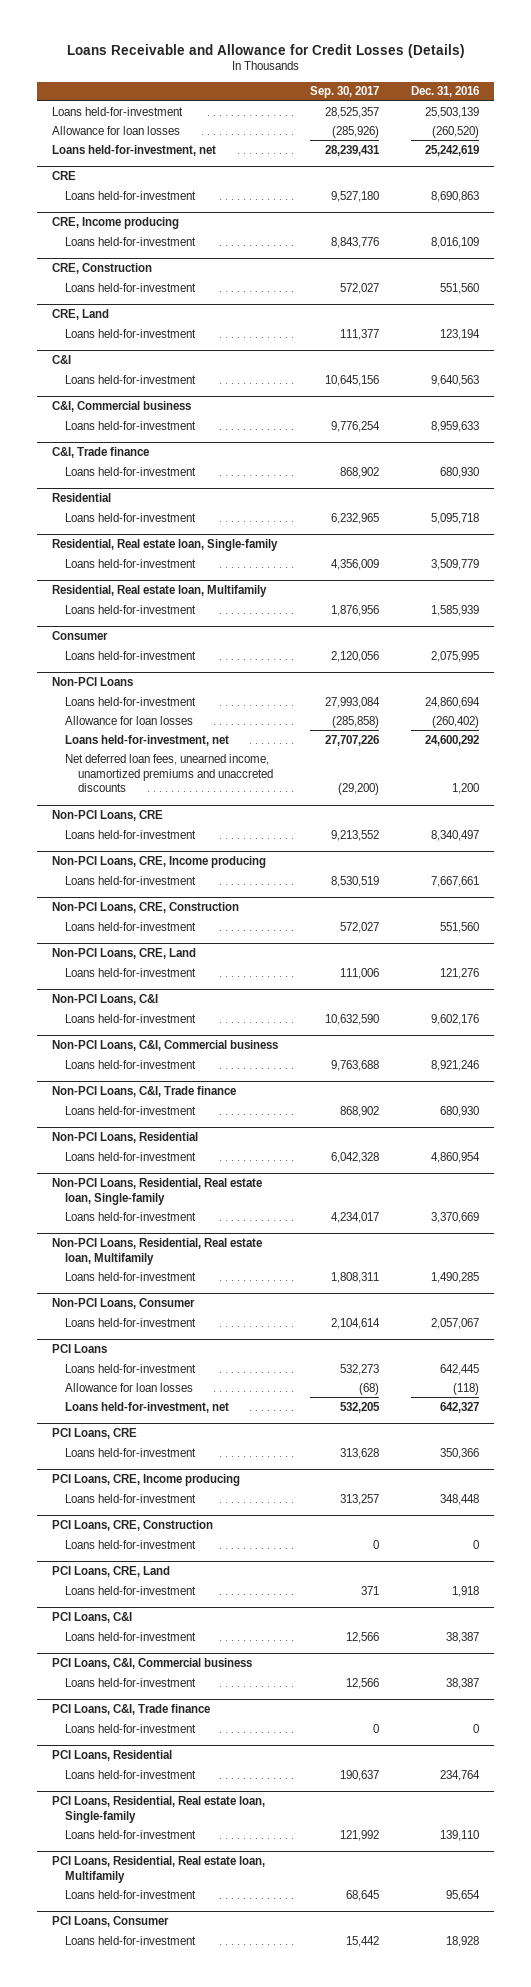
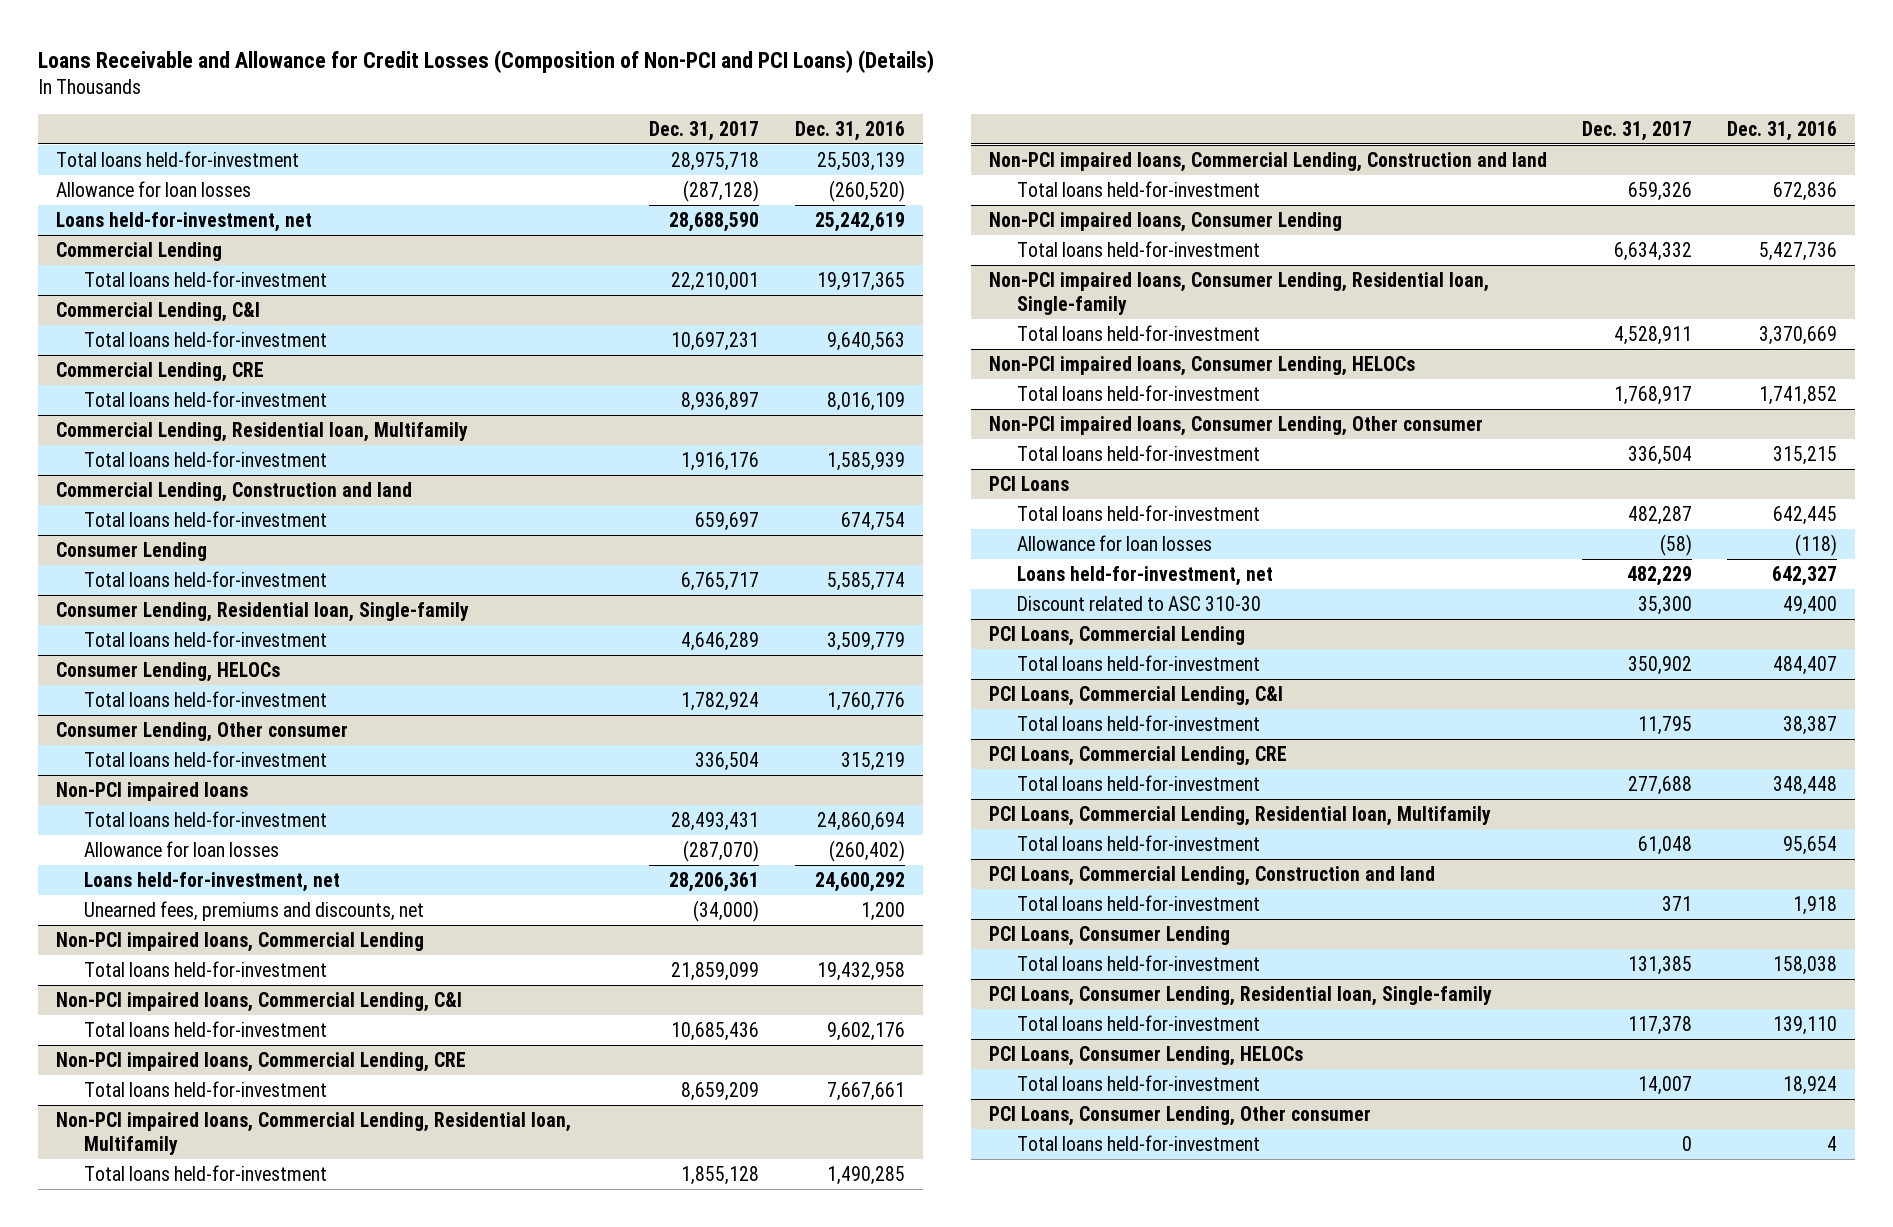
- Loans Receivable and Allowance for Credit Losses (Details)
+ Loans Receivable and Allowance for Credit Losses (Composition of Non-PCI and PCI Loans) (Details)
- | Sep. 30, 2017 | Dec. 31, 2016
+ | Dec. 31, 2017 | Dec. 31, 2016
- Loans held-for-investment | 28,525,357 | 25,503,139
+ Total loans held-for-investment | 28,975,718 | 25,503,139
- CRE
- Loans held-for-investment | 9,527,180 | 8,690,863
- CRE, Income producing
- Loans held-for-investment | 8,843,776 | 8,016,109
- CRE, Construction
- Loans held-for-investment | 572,027 | 551,560
- CRE, Land
- Loans held-for-investment | 111,377 | 123,194
- C&I
- Loans held-for-investment | 10,645,156 | 9,640,563
- C&I, Commercial business
- Loans held-for-investment | 9,776,254 | 8,959,633
- C&I, Trade finance
- Loans held-for-investment | 868,902 | 680,930
- Residential
- Loans held-for-investment | 6,232,965 | 5,095,718
- Residential, Real estate loan, Single-family
- Loans held-for-investment | 4,356,009 | 3,509,779
- Residential, Real estate loan, Multifamily
- Loans held-for-investment | 1,876,956 | 1,585,939
- Consumer
- Loans held-for-investment | 2,120,056 | 2,075,995
- Non-PCI Loans
- Loans held-for-investment | 27,993,084 | 24,860,694
+ Commercial Lending
+ Total loans held-for-investment | 22,210,001 | 19,917,365
+ Commercial Lending, C&I
+ Total loans held-for-investment | 10,697,231 | 9,640,563
+ Commercial Lending, CRE
+ Total loans held-for-investment | 8,936,897 | 8,016,109
+ Commercial Lending, Residential loan, Multifamily
+ Total loans held-for-investment | 1,916,176 | 1,585,939
+ Commercial Lending, Construction and land
+ Total loans held-for-investment | 659,697 | 674,754
+ Consumer Lending
+ Total loans held-for-investment | 6,765,717 | 5,585,774
+ Consumer Lending, Residential loan, Single-family
+ Total loans held-for-investment | 4,646,289 | 3,509,779
+ Consumer Lending, HELOCs
+ Total loans held-for-investment | 1,782,924 | 1,760,776
+ Consumer Lending, Other consumer
+ Total loans held-for-investment | 336,504 | 315,219
+ Non-PCI impaired loans
+ Total loans held-for-investment | 28,493,431 | 24,860,694
- Net deferred loan fees, unearned income, unamortized premiums and unaccreted discounts | (29,200) | 1,200
- Non-PCI Loans, CRE
- Loans held-for-investment | 9,213,552 | 8,340,497
- Non-PCI Loans, CRE, Income producing
- Loans held-for-investment | 8,530,519 | 7,667,661
- Non-PCI Loans, CRE, Construction
- Loans held-for-investment | 572,027 | 551,560
- Non-PCI Loans, CRE, Land
- Loans held-for-investment | 111,006 | 121,276
- Non-PCI Loans, C&I
- Loans held-for-investment | 10,632,590 | 9,602,176
- Non-PCI Loans, C&I, Commercial business
- Loans held-for-investment | 9,763,688 | 8,921,246
- Non-PCI Loans, C&I, Trade finance
- Loans held-for-investment | 868,902 | 680,930
- Non-PCI Loans, Residential
- Loans held-for-investment | 6,042,328 | 4,860,954
- Non-PCI Loans, Residential, Real estate loan, Single-family
- Loans held-for-investment | 4,234,017 | 3,370,669
- Non-PCI Loans, Residential, Real estate loan, Multifamily
- Loans held-for-investment | 1,808,311 | 1,490,285
- Non-PCI Loans, Consumer
- Loans held-for-investment | 2,104,614 | 2,057,067
+ Unearned fees, premiums and discounts, net | (34,000) | 1,200
+ Non-PCI impaired loans, Commercial Lending
+ Total loans held-for-investment | 21,859,099 | 19,432,958
+ Non-PCI impaired loans, Commercial Lending, C&I
+ Total loans held-for-investment | 10,685,436 | 9,602,176
+ Non-PCI impaired loans, Commercial Lending, CRE
+ Total loans held-for-investment | 8,659,209 | 7,667,661
+ Non-PCI impaired loans, Commercial Lending, Residential loan, Multifamily
+ Total loans held-for-investment | 1,855,128 | 1,490,285
+ Non-PCI impaired loans, Commercial Lending, Construction and land
+ Total loans held-for-investment | 659,326 | 672,836
+ Non-PCI impaired loans, Consumer Lending
+ Total loans held-for-investment | 6,634,332 | 5,427,736
+ Non-PCI impaired loans, Consumer Lending, Residential loan, Single-family
+ Total loans held-for-investment | 4,528,911 | 3,370,669
+ Non-PCI impaired loans, Consumer Lending, HELOCs
+ Total loans held-for-investment | 1,768,917 | 1,741,852
+ Non-PCI impaired loans, Consumer Lending, Other consumer
+ Total loans held-for-investment | 336,504 | 315,215
@ PCI Loans
- Loans held-for-investment | 532,273 | 642,445
+ Total loans held-for-investment | 482,287 | 642,445
- PCI Loans, CRE
- Loans held-for-investment | 313,628 | 350,366
- PCI Loans, CRE, Income producing
- Loans held-for-investment | 313,257 | 348,448
- PCI Loans, CRE, Construction
- Loans held-for-investment | 0 | 0
- PCI Loans, CRE, Land
- Loans held-for-investment | 371 | 1,918
- PCI Loans, C&I
- Loans held-for-investment | 12,566 | 38,387
- PCI Loans, C&I, Commercial business
- Loans held-for-investment | 12,566 | 38,387
- PCI Loans, C&I, Trade finance
- Loans held-for-investment | 0 | 0
- PCI Loans, Residential
- Loans held-for-investment | 190,637 | 234,764
- PCI Loans, Residential, Real estate loan, Single-family
- Loans held-for-investment | 121,992 | 139,110
- PCI Loans, Residential, Real estate loan, Multifamily
- Loans held-for-investment | 68,645 | 95,654
- PCI Loans, Consumer
- Loans held-for-investment | 15,442 | 18,928
@ PCI Loans
+ Discount related to ASC 310-30 | 35,300 | 49,400
+ PCI Loans, Commercial Lending
+ Total loans held-for-investment | 350,902 | 484,407
+ PCI Loans, Commercial Lending, C&I
+ Total loans held-for-investment | 11,795 | 38,387
+ PCI Loans, Commercial Lending, CRE
+ Total loans held-for-investment | 277,688 | 348,448
+ PCI Loans, Commercial Lending, Residential loan, Multifamily
+ Total loans held-for-investment | 61,048 | 95,654
+ PCI Loans, Commercial Lending, Construction and land
+ Total loans held-for-investment | 371 | 1,918
+ PCI Loans, Consumer Lending
+ Total loans held-for-investment | 131,385 | 158,038
+ PCI Loans, Consumer Lending, Residential loan, Single-family
+ Total loans held-for-investment | 117,378 | 139,110
+ PCI Loans, Consumer Lending, HELOCs
+ Total loans held-for-investment | 14,007 | 18,924
+ PCI Loans, Consumer Lending, Other consumer
+ Total loans held-for-investment | 0 | 4

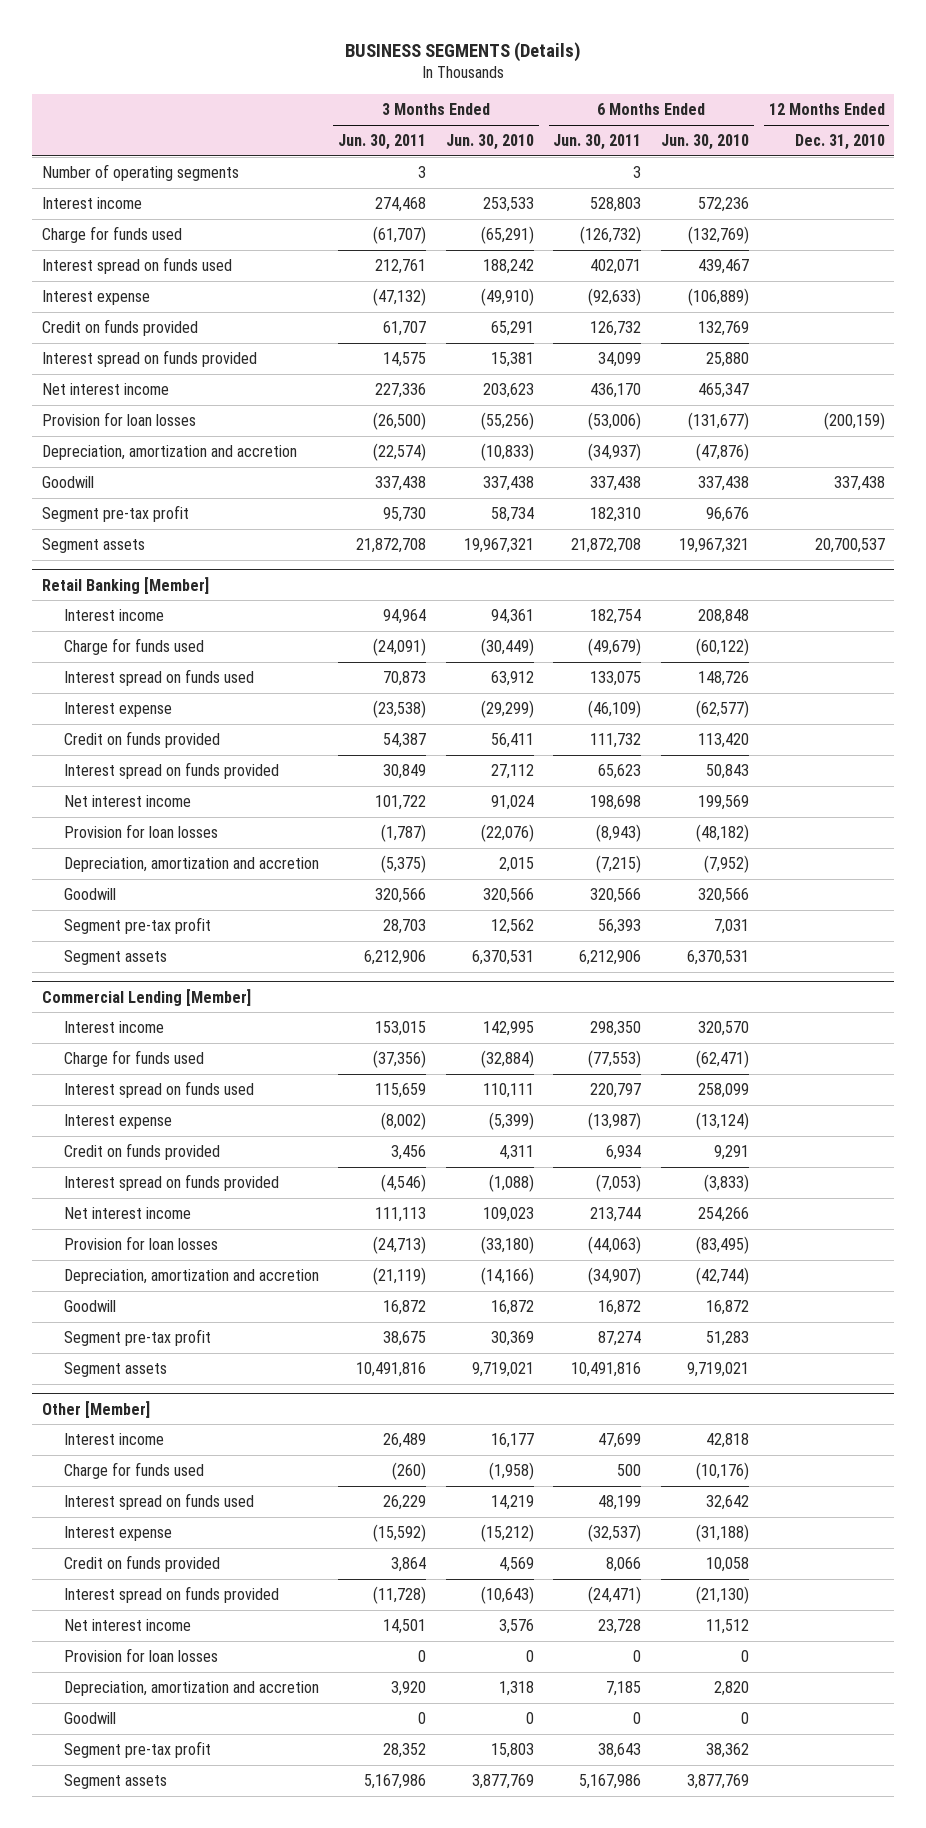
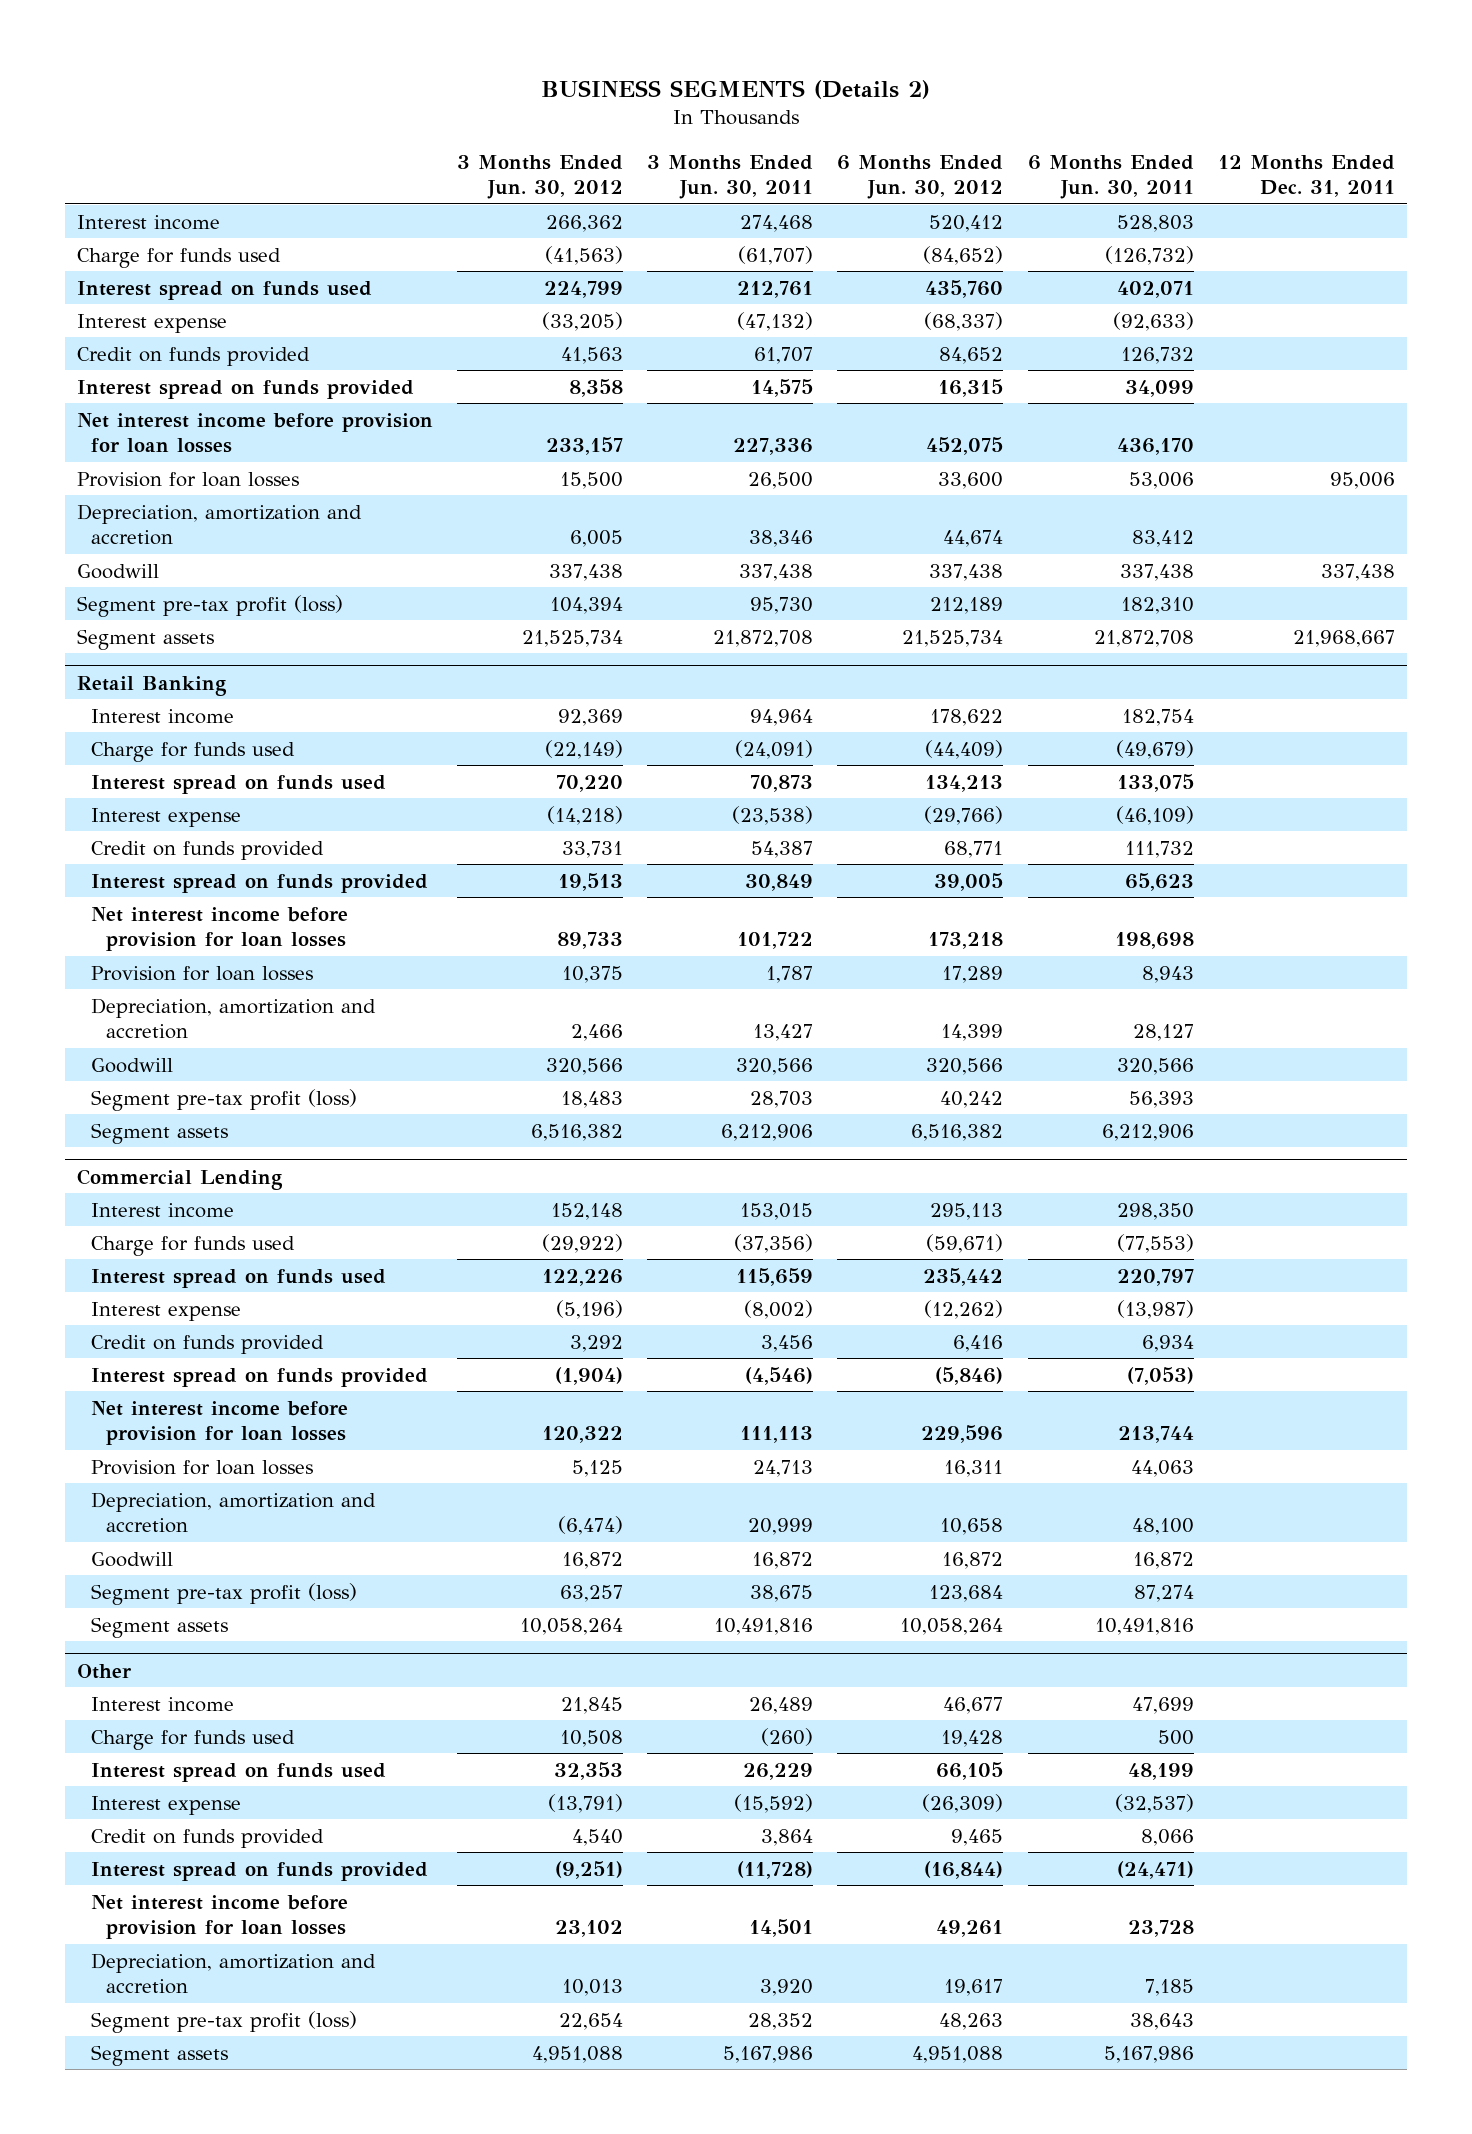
- BUSINESS SEGMENTS (Details)
+ BUSINESS SEGMENTS (Details 2)
- | 3 Months Ended Jun. 30, 2011 | 3 Months Ended Jun. 30, 2010 | 6 Months Ended Jun. 30, 2011 | 6 Months Ended Jun. 30, 2010 | 12 Months Ended Dec. 31, 2010
+ | 3 Months Ended Jun. 30, 2012 | 3 Months Ended Jun. 30, 2011 | 6 Months Ended Jun. 30, 2012 | 6 Months Ended Jun. 30, 2011 | 12 Months Ended Dec. 31, 2011
- Number of operating segments | 3 | | 3 | |
- Net interest income | 227,336 | 203,623 | 436,170 | 465,347 |
- Provision for loan losses | (26,500) | (55,256) | (53,006) | (131,677) | (200,159)
- Depreciation, amortization and accretion | (22,574) | (10,833) | (34,937) | (47,876) |
+ Net interest income before provision for loan losses | 233,157 | 227,336 | 452,075 | 436,170 |
+ Provision for loan losses | 15,500 | 26,500 | 33,600 | 53,006 | 95,006
+ Depreciation, amortization and accretion | 6,005 | 38,346 | 44,674 | 83,412 |
- Segment pre-tax profit | 95,730 | 58,734 | 182,310 | 96,676 |
+ Segment pre-tax profit (loss) | 104,394 | 95,730 | 212,189 | 182,310 |
- Retail Banking [Member]
+ Retail Banking
- Net interest income | 101,722 | 91,024 | 198,698 | 199,569 |
- Provision for loan losses | (1,787) | (22,076) | (8,943) | (48,182) |
- Depreciation, amortization and accretion | (5,375) | 2,015 | (7,215) | (7,952) |
+ Net interest income before provision for loan losses | 89,733 | 101,722 | 173,218 | 198,698 |
+ Provision for loan losses | 10,375 | 1,787 | 17,289 | 8,943 |
+ Depreciation, amortization and accretion | 2,466 | 13,427 | 14,399 | 28,127 |
- Segment pre-tax profit | 28,703 | 12,562 | 56,393 | 7,031 |
+ Segment pre-tax profit (loss) | 18,483 | 28,703 | 40,242 | 56,393 |
- Commercial Lending [Member]
+ Commercial Lending
- Net interest income | 111,113 | 109,023 | 213,744 | 254,266 |
- Provision for loan losses | (24,713) | (33,180) | (44,063) | (83,495) |
- Depreciation, amortization and accretion | (21,119) | (14,166) | (34,907) | (42,744) |
+ Net interest income before provision for loan losses | 120,322 | 111,113 | 229,596 | 213,744 |
+ Provision for loan losses | 5,125 | 24,713 | 16,311 | 44,063 |
+ Depreciation, amortization and accretion | (6,474) | 20,999 | 10,658 | 48,100 |
- Segment pre-tax profit | 38,675 | 30,369 | 87,274 | 51,283 |
+ Segment pre-tax profit (loss) | 63,257 | 38,675 | 123,684 | 87,274 |
- Other [Member]
+ Other
- Net interest income | 14,501 | 3,576 | 23,728 | 11,512 |
- Provision for loan losses | 0 | 0 | 0 | 0 |
+ Net interest income before provision for loan losses | 23,102 | 14,501 | 49,261 | 23,728 |
- Goodwill | 0 | 0 | 0 | 0 |
- Segment pre-tax profit | 28,352 | 15,803 | 38,643 | 38,362 |
+ Segment pre-tax profit (loss) | 22,654 | 28,352 | 48,263 | 38,643 |

